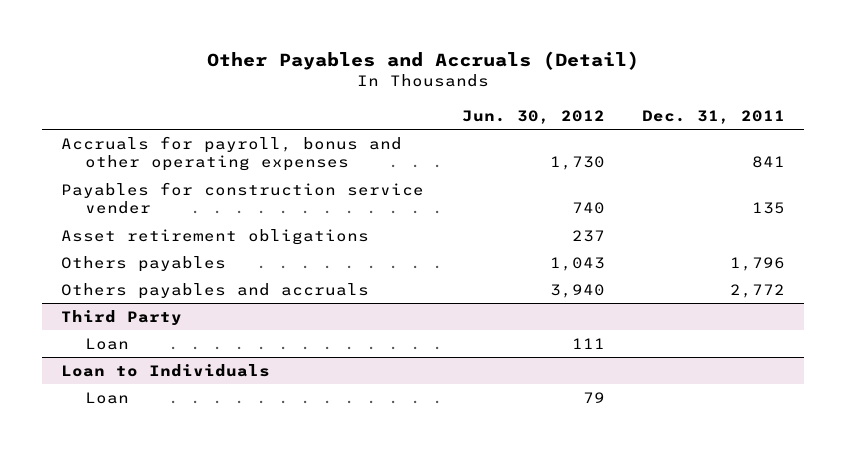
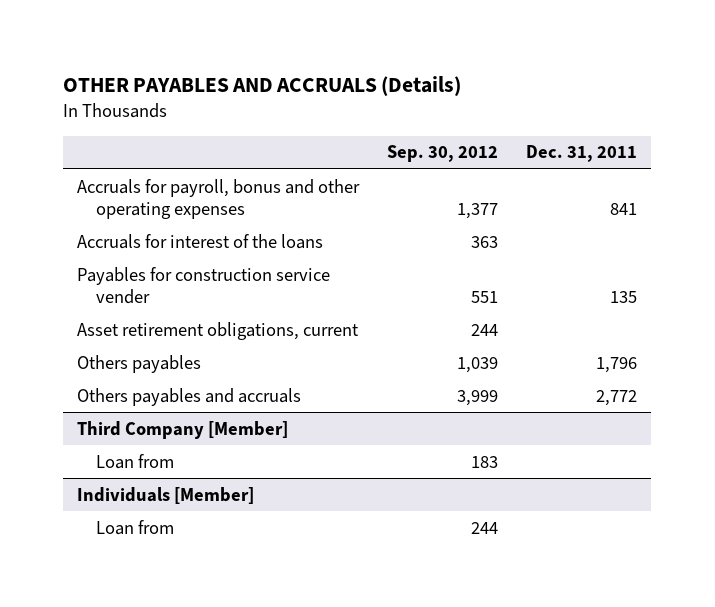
- Other Payables and Accruals (Detail)
+ OTHER PAYABLES AND ACCRUALS (Details)
- | Jun. 30, 2012 | Dec. 31, 2011
+ | Sep. 30, 2012 | Dec. 31, 2011
+ Accruals for interest of the loans | 363 |
- Asset retirement obligations | 237 |
+ Asset retirement obligations, current | 244 |
- Third Party
- Loan | 111 |
- Loan to Individuals
- Loan | 79 |
+ Third Company [Member]
+ Loan from | 183 |
+ Individuals [Member]
+ Loan from | 244 |

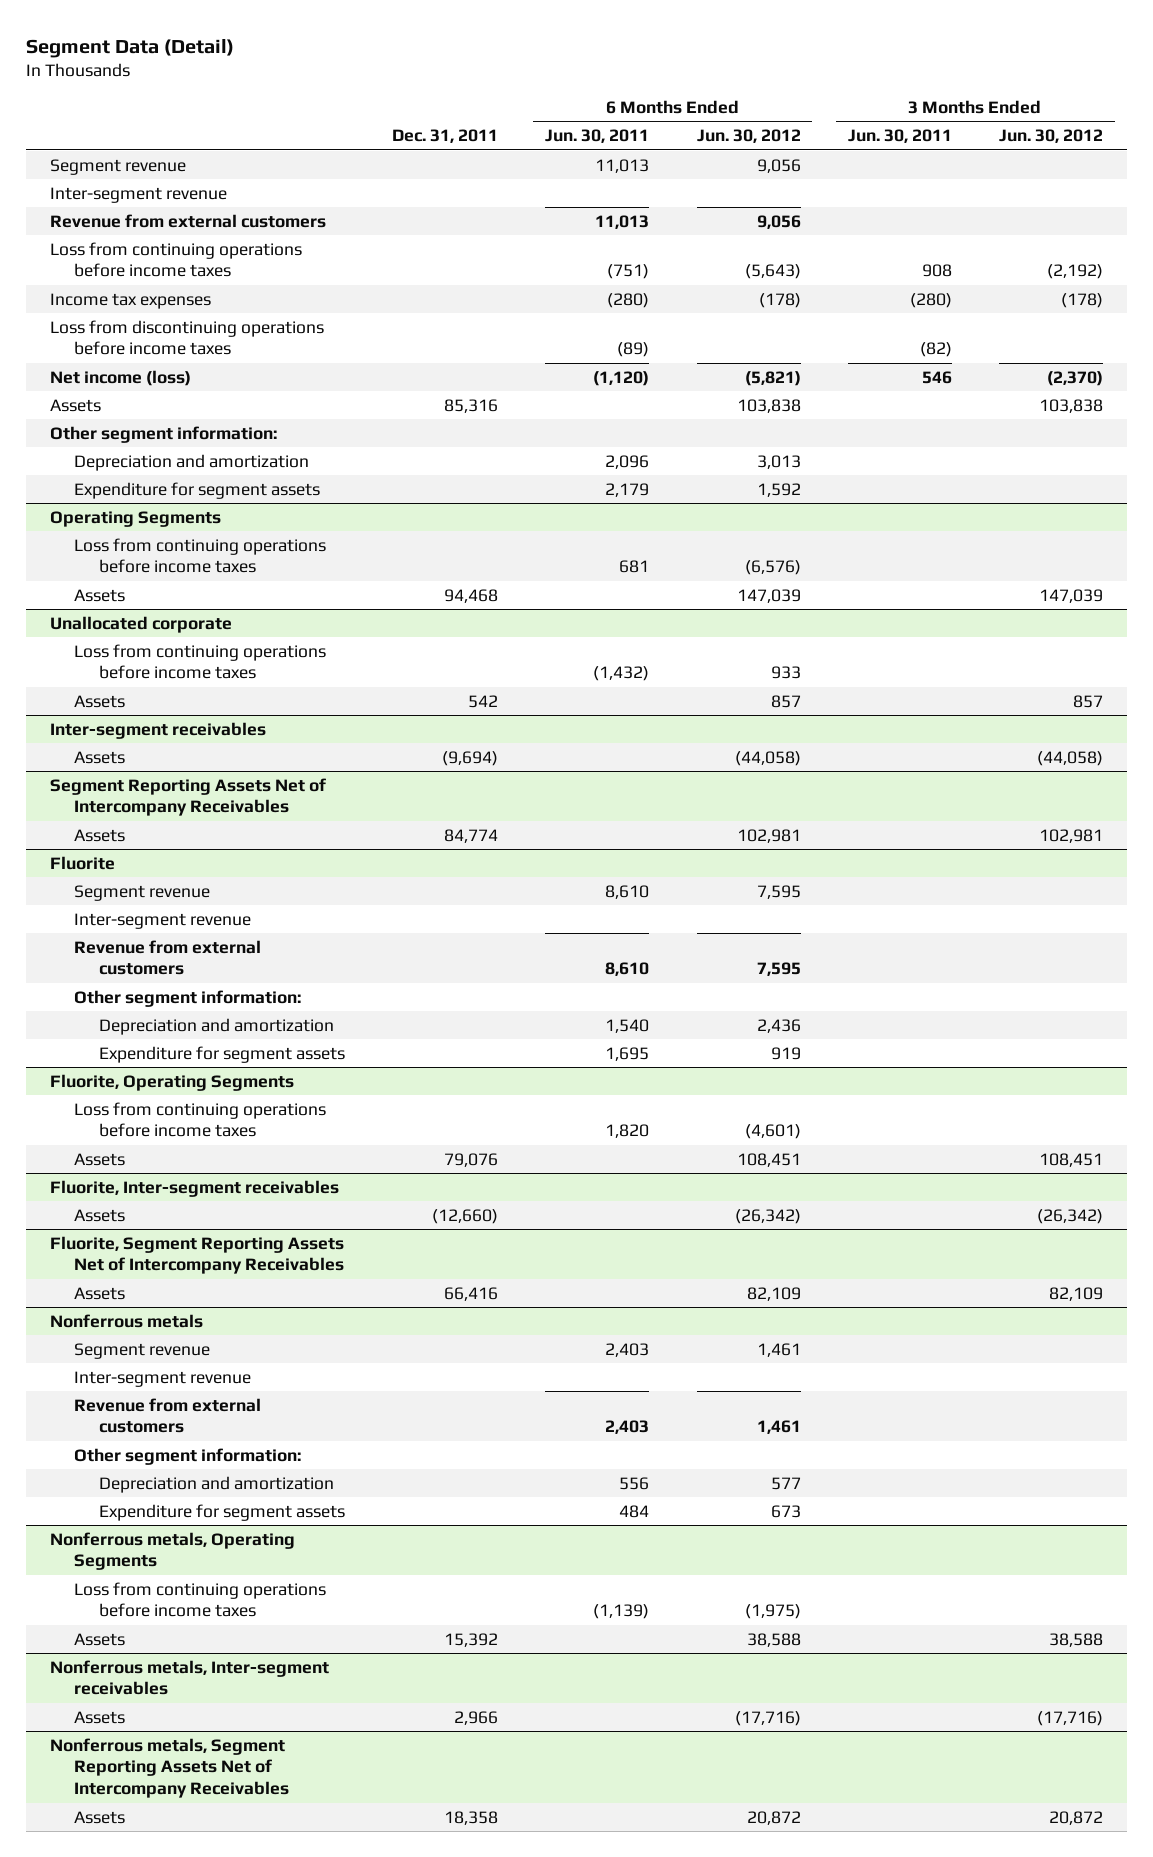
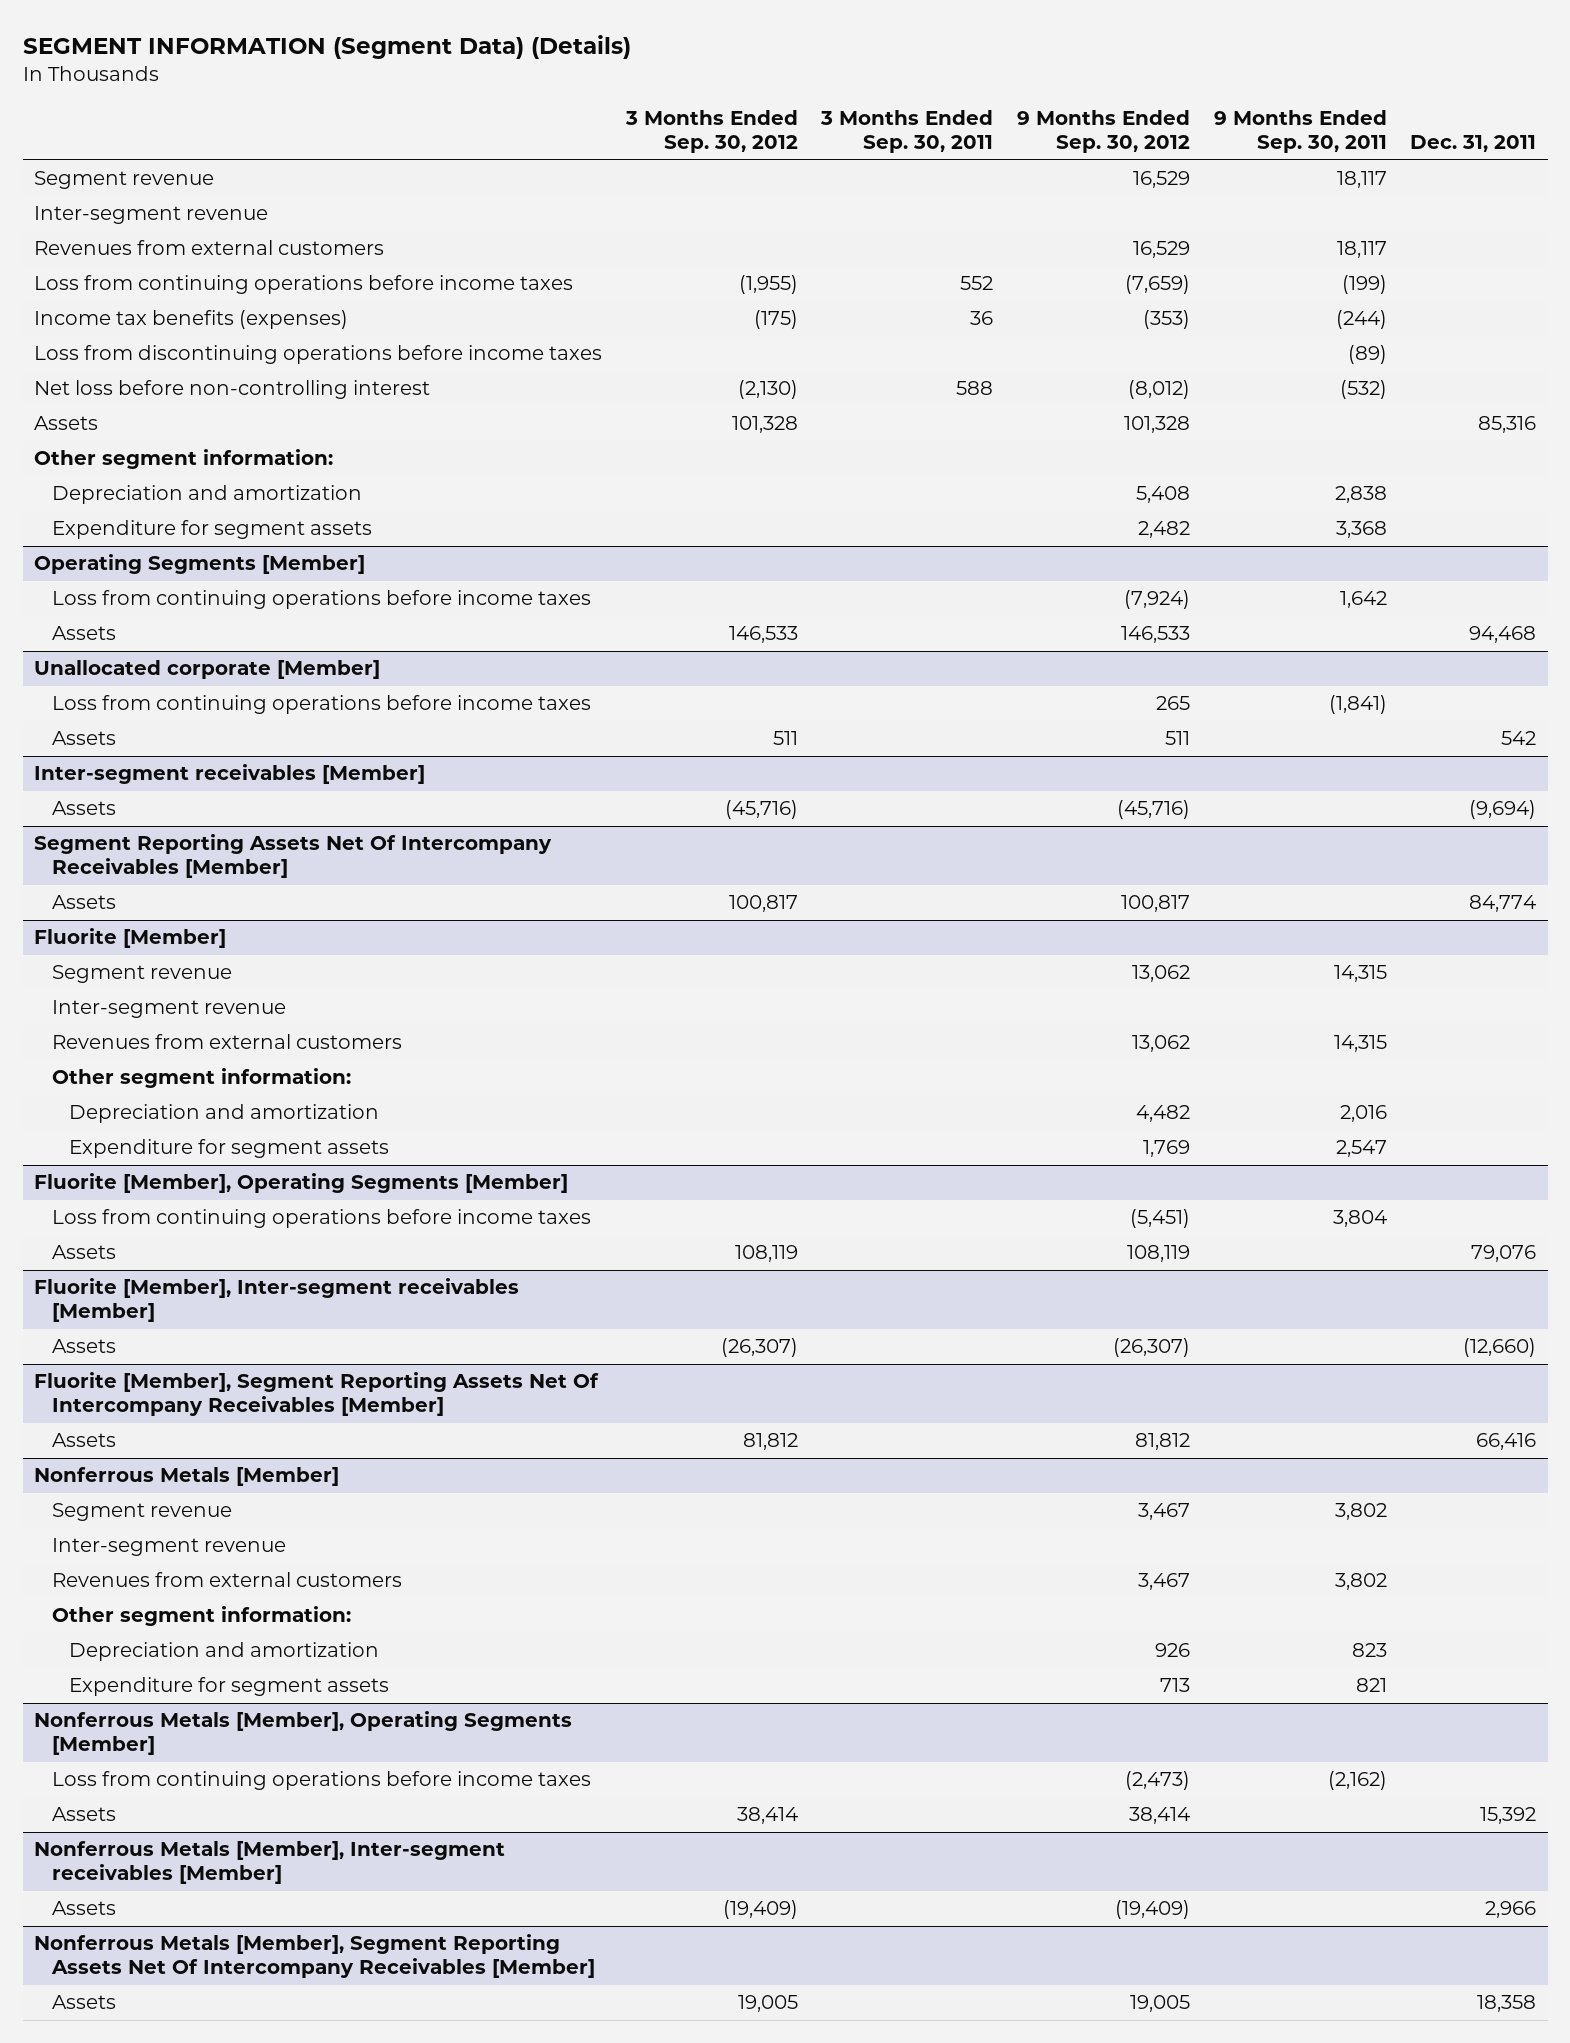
- Segment Data (Detail)
+ SEGMENT INFORMATION (Segment Data) (Details)
- | Dec. 31, 2011 | 6 Months Ended Jun. 30, 2011 | 6 Months Ended Jun. 30, 2012 | 3 Months Ended Jun. 30, 2011 | 3 Months Ended Jun. 30, 2012
+ | 3 Months Ended Sep. 30, 2012 | 3 Months Ended Sep. 30, 2011 | 9 Months Ended Sep. 30, 2012 | 9 Months Ended Sep. 30, 2011 | Dec. 31, 2011
- Revenue from external customers | | 11,013 | 9,056 | |
+ Revenues from external customers | | | 16,529 | 18,117 |
- Income tax expenses | | (280) | (178) | (280) | (178)
+ Income tax benefits (expenses) | (175) | 36 | (353) | (244) |
- Net income (loss) | | (1,120) | (5,821) | 546 | (2,370)
+ Net loss before non-controlling interest | (2,130) | 588 | (8,012) | (532) |
- Operating Segments
+ Operating Segments [Member]
- Unallocated corporate
+ Unallocated corporate [Member]
- Inter-segment receivables
+ Inter-segment receivables [Member]
- Segment Reporting Assets Net of Intercompany Receivables
+ Segment Reporting Assets Net Of Intercompany Receivables [Member]
- Fluorite
+ Fluorite [Member]
- Revenue from external customers | | 8,610 | 7,595 | |
+ Revenues from external customers | | | 13,062 | 14,315 |
- Fluorite, Operating Segments
+ Fluorite [Member], Operating Segments [Member]
- Fluorite, Inter-segment receivables
+ Fluorite [Member], Inter-segment receivables [Member]
- Fluorite, Segment Reporting Assets Net of Intercompany Receivables
+ Fluorite [Member], Segment Reporting Assets Net Of Intercompany Receivables [Member]
- Nonferrous metals
+ Nonferrous Metals [Member]
- Revenue from external customers | | 2,403 | 1,461 | |
+ Revenues from external customers | | | 3,467 | 3,802 |
- Nonferrous metals, Operating Segments
+ Nonferrous Metals [Member], Operating Segments [Member]
- Nonferrous metals, Inter-segment receivables
+ Nonferrous Metals [Member], Inter-segment receivables [Member]
- Nonferrous metals, Segment Reporting Assets Net of Intercompany Receivables
+ Nonferrous Metals [Member], Segment Reporting Assets Net Of Intercompany Receivables [Member]

